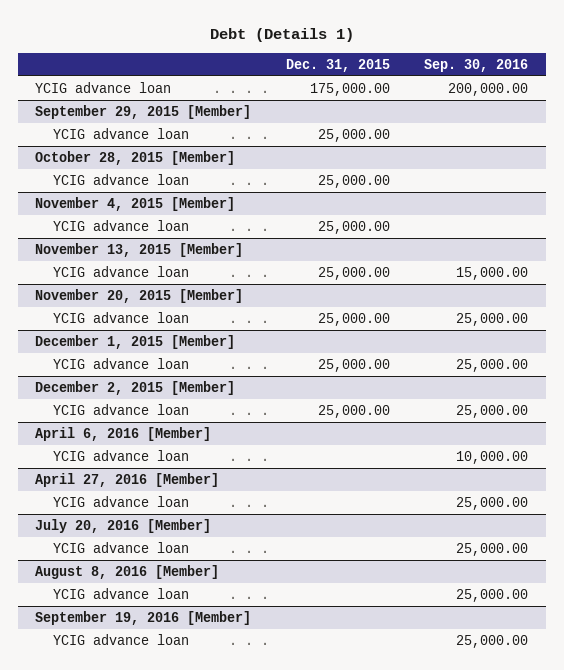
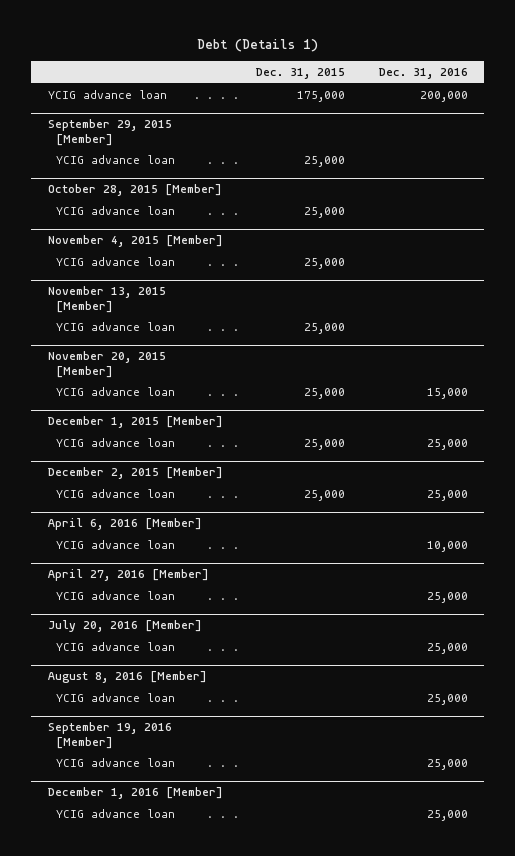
- | Dec. 31, 2015 | Sep. 30, 2016
+ | Dec. 31, 2015 | Dec. 31, 2016
- YCIG advance loan | 175,000.00 | 200,000.00
+ YCIG advance loan | 175,000 | 200,000
@ September 29, 2015 [Member]
- YCIG advance loan | 25,000.00 |
+ YCIG advance loan | 25,000 |
@ October 28, 2015 [Member]
- YCIG advance loan | 25,000.00 |
+ YCIG advance loan | 25,000 |
@ November 4, 2015 [Member]
- YCIG advance loan | 25,000.00 |
+ YCIG advance loan | 25,000 |
@ November 13, 2015 [Member]
- YCIG advance loan | 25,000.00 | 15,000.00
+ YCIG advance loan | 25,000 |
@ November 20, 2015 [Member]
- YCIG advance loan | 25,000.00 | 25,000.00
+ YCIG advance loan | 25,000 | 15,000
@ December 1, 2015 [Member]
- YCIG advance loan | 25,000.00 | 25,000.00
+ YCIG advance loan | 25,000 | 25,000
@ December 2, 2015 [Member]
- YCIG advance loan | 25,000.00 | 25,000.00
+ YCIG advance loan | 25,000 | 25,000
+ December 1, 2016 [Member]
+ YCIG advance loan | | 25,000

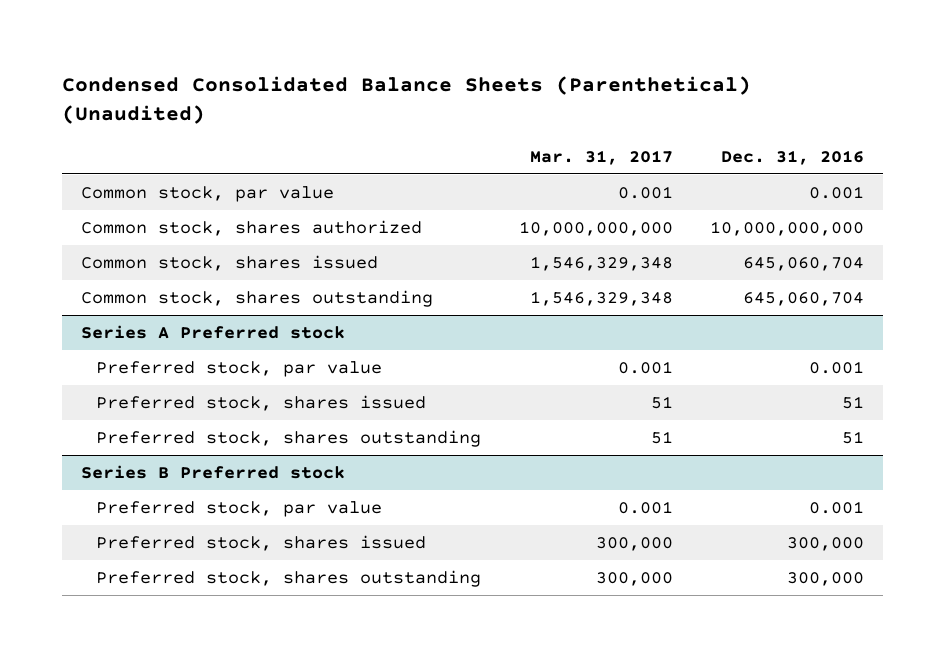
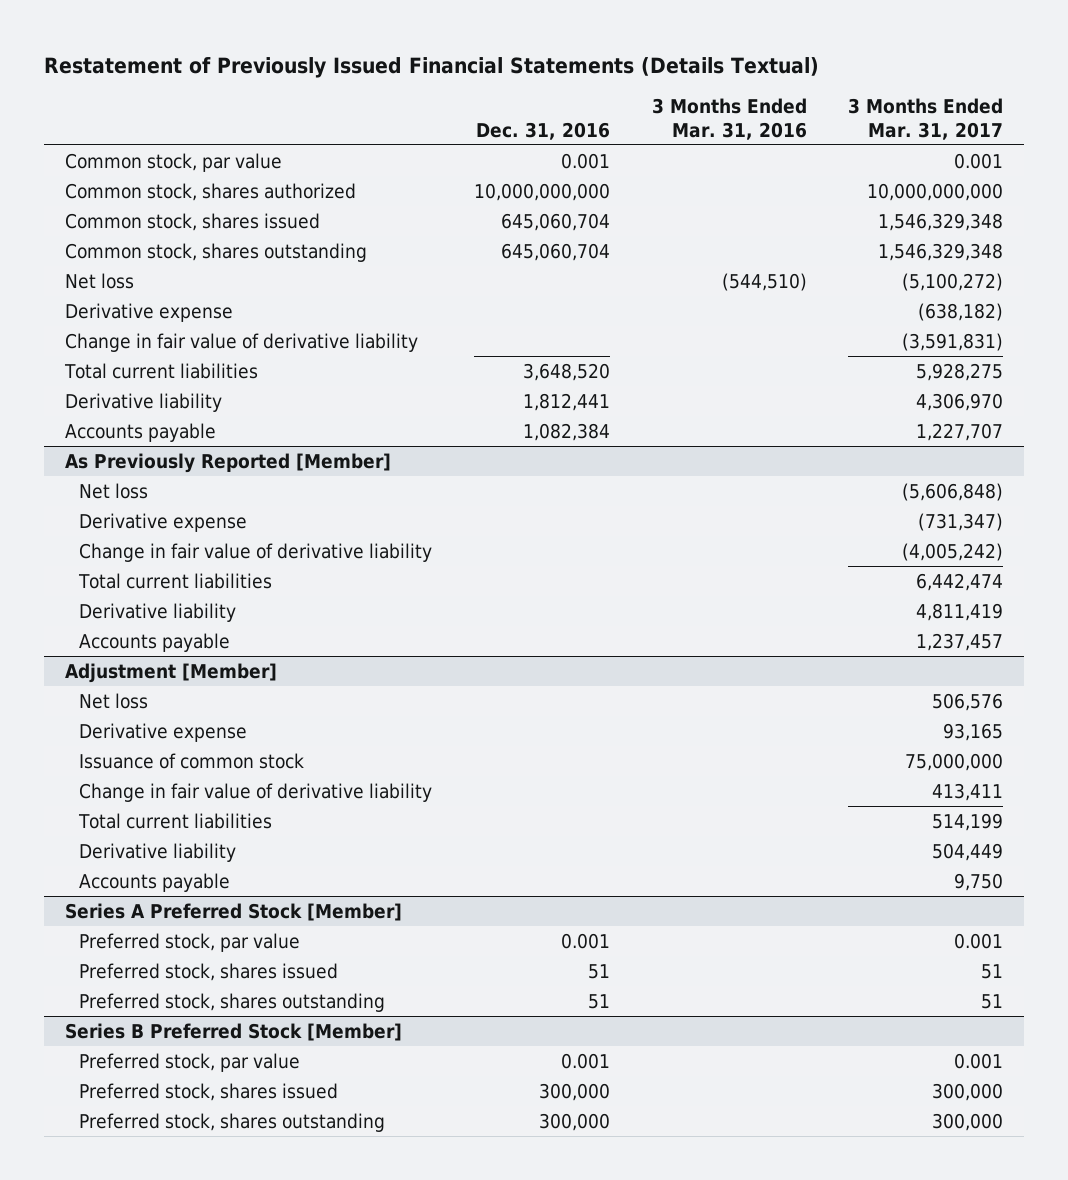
- Condensed Consolidated Balance Sheets (Parenthetical) (Unaudited)
+ Restatement of Previously Issued Financial Statements (Details Textual)
- | Mar. 31, 2017 | Dec. 31, 2016
+ | Dec. 31, 2016 | 3 Months Ended Mar. 31, 2016 | 3 Months Ended Mar. 31, 2017
- Series A Preferred stock
+ Net loss | | (544,510) | (5,100,272)
+ Derivative expense | | | (638,182)
+ Change in fair value of derivative liability | | | (3,591,831)
+ Total current liabilities | 3,648,520 | | 5,928,275
+ Derivative liability | 1,812,441 | | 4,306,970
+ Accounts payable | 1,082,384 | | 1,227,707
+ As Previously Reported [Member]
+ Net loss | | | (5,606,848)
+ Derivative expense | | | (731,347)
+ Change in fair value of derivative liability | | | (4,005,242)
+ Total current liabilities | | | 6,442,474
+ Derivative liability | | | 4,811,419
+ Accounts payable | | | 1,237,457
+ Adjustment [Member]
+ Net loss | | | 506,576
+ Derivative expense | | | 93,165
+ Issuance of common stock | | | 75,000,000
+ Change in fair value of derivative liability | | | 413,411
+ Total current liabilities | | | 514,199
+ Derivative liability | | | 504,449
+ Accounts payable | | | 9,750
+ Series A Preferred Stock [Member]
- Series B Preferred stock
+ Series B Preferred Stock [Member]

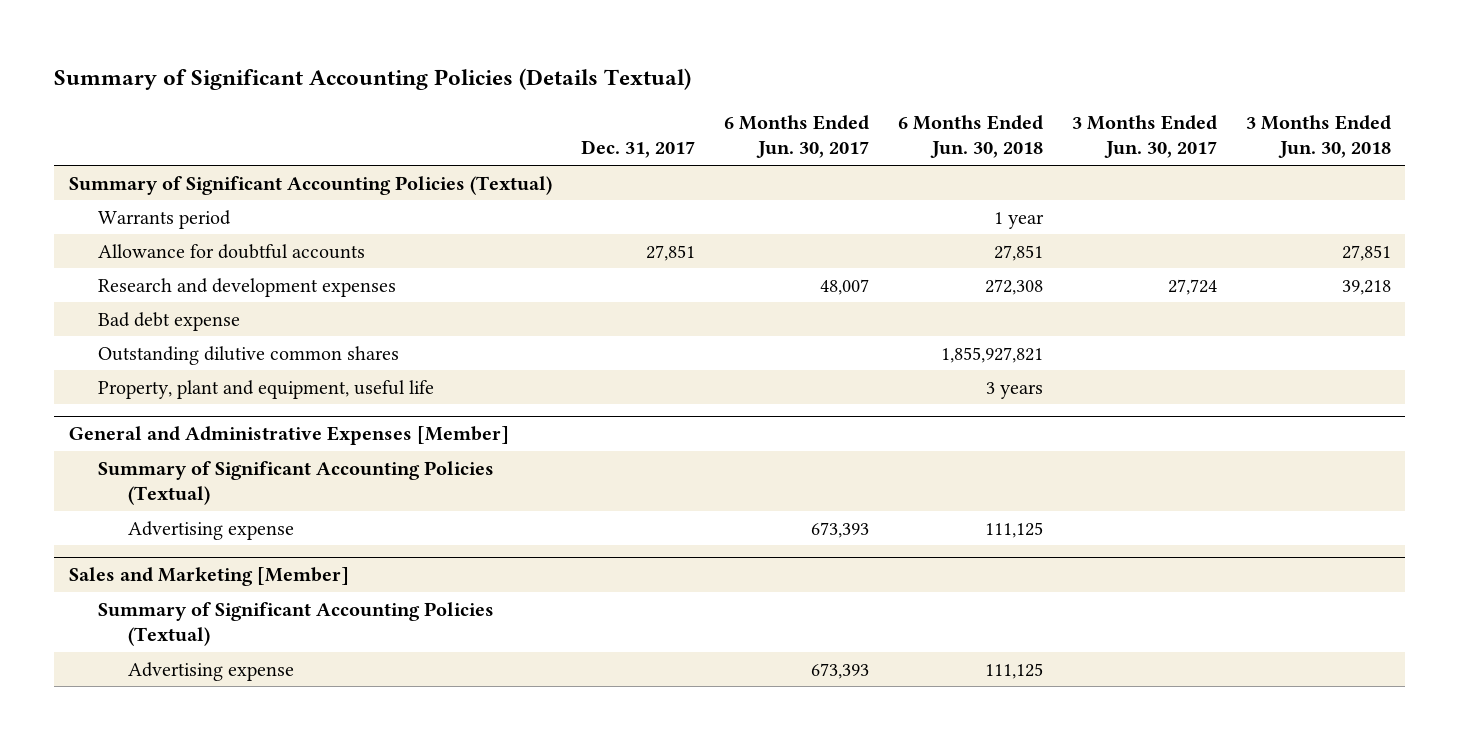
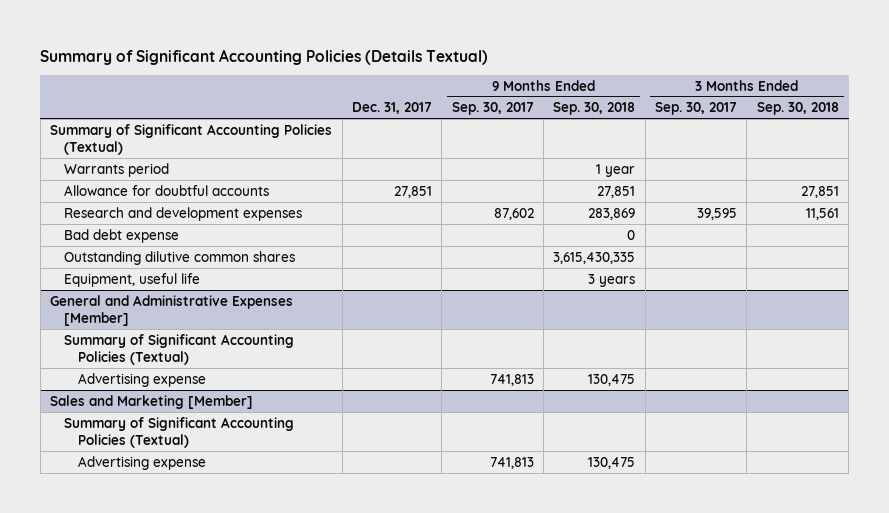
- | Dec. 31, 2017 | 6 Months Ended Jun. 30, 2017 | 6 Months Ended Jun. 30, 2018 | 3 Months Ended Jun. 30, 2017 | 3 Months Ended Jun. 30, 2018
+ | Dec. 31, 2017 | 9 Months Ended Sep. 30, 2017 | 9 Months Ended Sep. 30, 2018 | 3 Months Ended Sep. 30, 2017 | 3 Months Ended Sep. 30, 2018
- Property, plant and equipment, useful life | | | 3 years | |
+ Equipment, useful life | | | 3 years | |

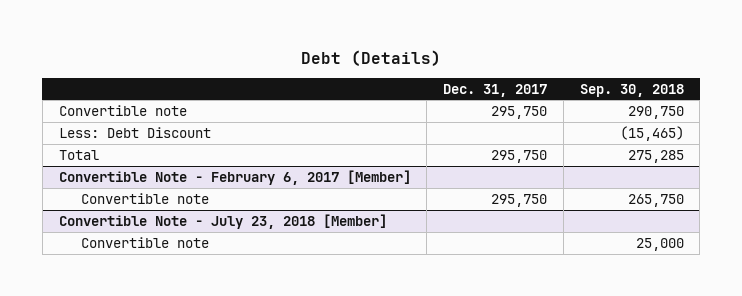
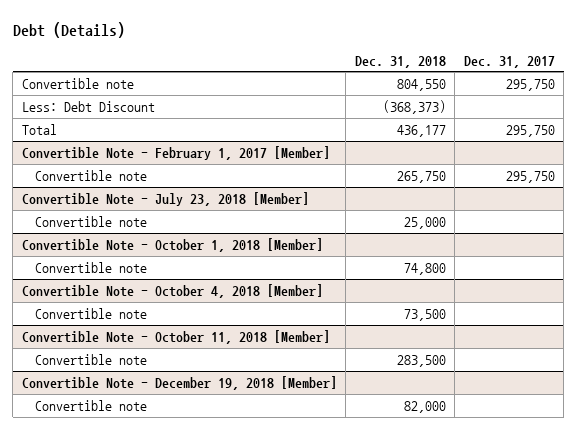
- | Dec. 31, 2017 | Sep. 30, 2018
+ | Dec. 31, 2018 | Dec. 31, 2017
- Convertible Note - February 6, 2017 [Member]
+ Convertible Note - February 1, 2017 [Member]
+ Convertible Note - October 1, 2018 [Member]
+ Convertible note | 74,800 |
+ Convertible Note - October 4, 2018 [Member]
+ Convertible note | 73,500 |
+ Convertible Note - October 11, 2018 [Member]
+ Convertible note | 283,500 |
+ Convertible Note - December 19, 2018 [Member]
+ Convertible note | 82,000 |

